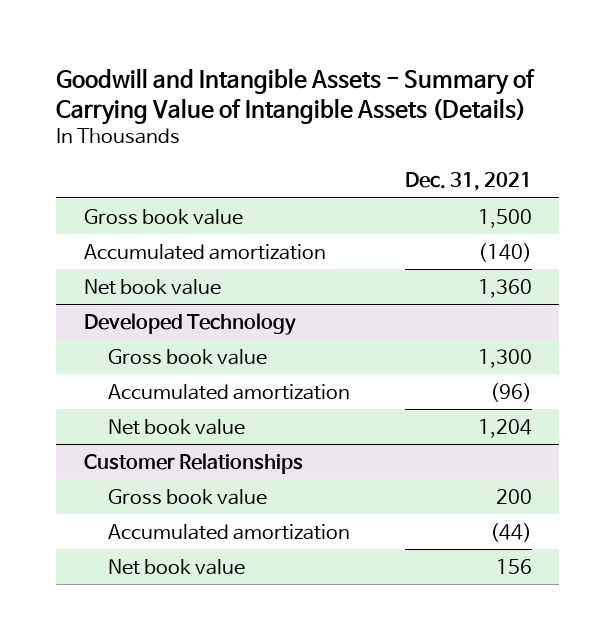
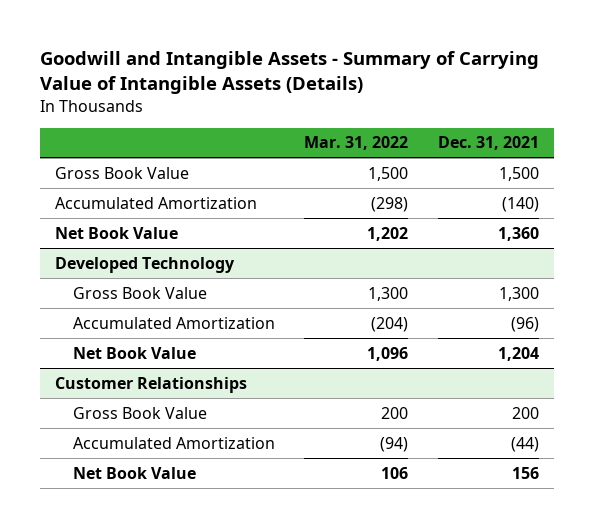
- | Dec. 31, 2021
+ | Mar. 31, 2022 | Dec. 31, 2021
- Gross book value | 1,500
- Accumulated amortization | (140)
- Net book value | 1,360
+ Gross Book Value | 1,500 | 1,500
+ Accumulated Amortization | (298) | (140)
+ Net Book Value | 1,202 | 1,360
@ Developed Technology
- Gross book value | 1,300
- Accumulated amortization | (96)
- Net book value | 1,204
+ Gross Book Value | 1,300 | 1,300
+ Accumulated Amortization | (204) | (96)
+ Net Book Value | 1,096 | 1,204
@ Customer Relationships
- Gross book value | 200
- Accumulated amortization | (44)
- Net book value | 156
+ Gross Book Value | 200 | 200
+ Accumulated Amortization | (94) | (44)
+ Net Book Value | 106 | 156

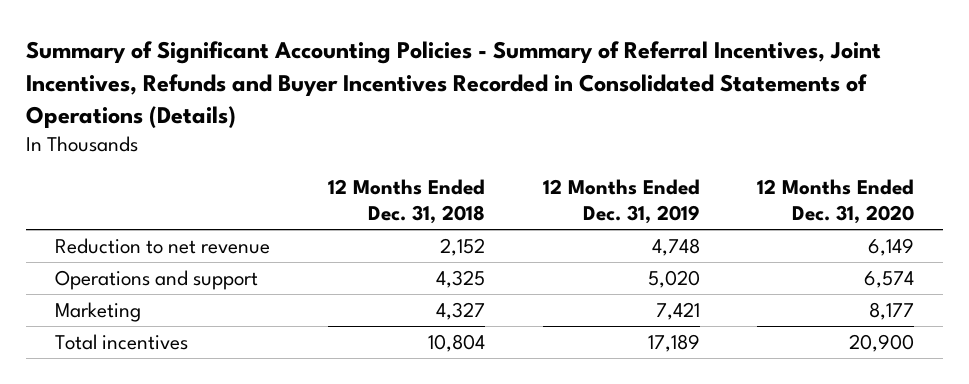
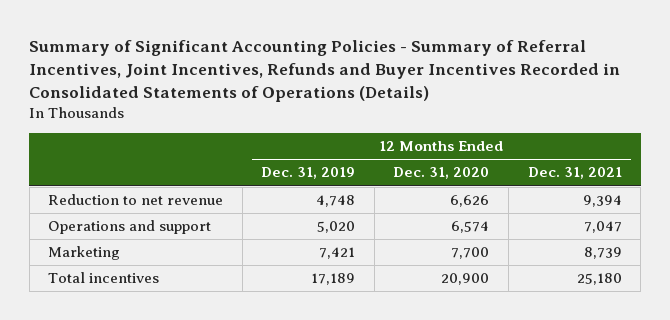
- | 12 Months Ended Dec. 31, 2018 | 12 Months Ended Dec. 31, 2019 | 12 Months Ended Dec. 31, 2020
+ | 12 Months Ended Dec. 31, 2019 | 12 Months Ended Dec. 31, 2020 | 12 Months Ended Dec. 31, 2021
- Reduction to net revenue | 2,152 | 4,748 | 6,149
+ Reduction to net revenue | 4,748 | 6,626 | 9,394
- Marketing | 4,327 | 7,421 | 8,177
+ Marketing | 7,421 | 7,700 | 8,739

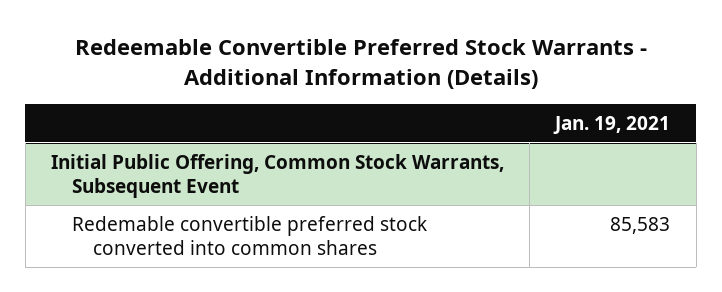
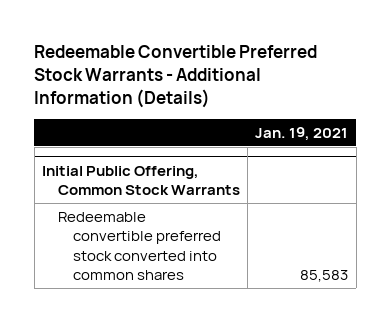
- Initial Public Offering, Common Stock Warrants, Subsequent Event
- Redemable convertible preferred stock converted into common shares | 85,583
+ Initial Public Offering, Common Stock Warrants
+ Redeemable convertible preferred stock converted into common shares | 85,583

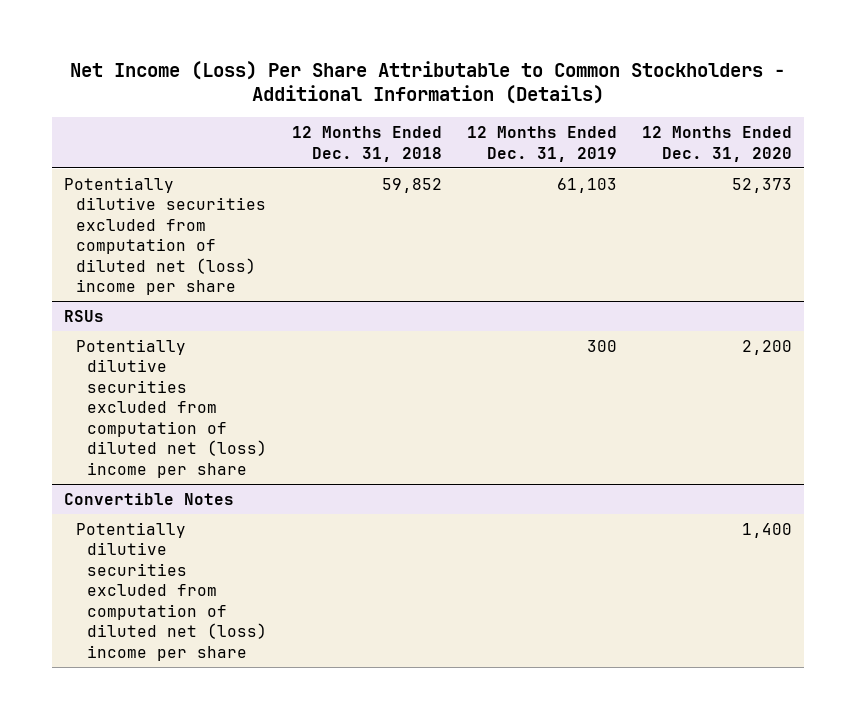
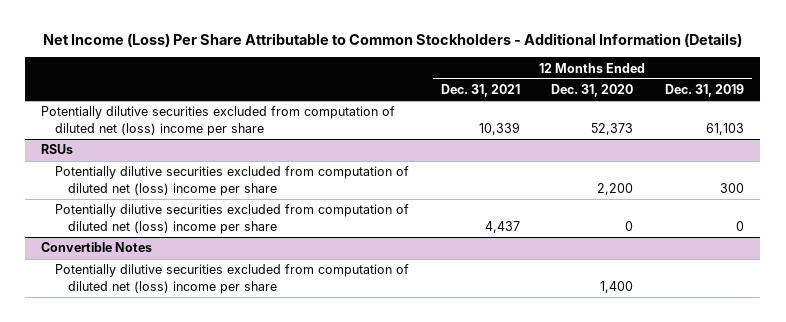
- | 12 Months Ended Dec. 31, 2018 | 12 Months Ended Dec. 31, 2019 | 12 Months Ended Dec. 31, 2020
+ | 12 Months Ended Dec. 31, 2021 | 12 Months Ended Dec. 31, 2020 | 12 Months Ended Dec. 31, 2019
@ RSUs
+ Potentially dilutive securities excluded from computation of diluted net (loss) income per share | 4,437 | 0 | 0

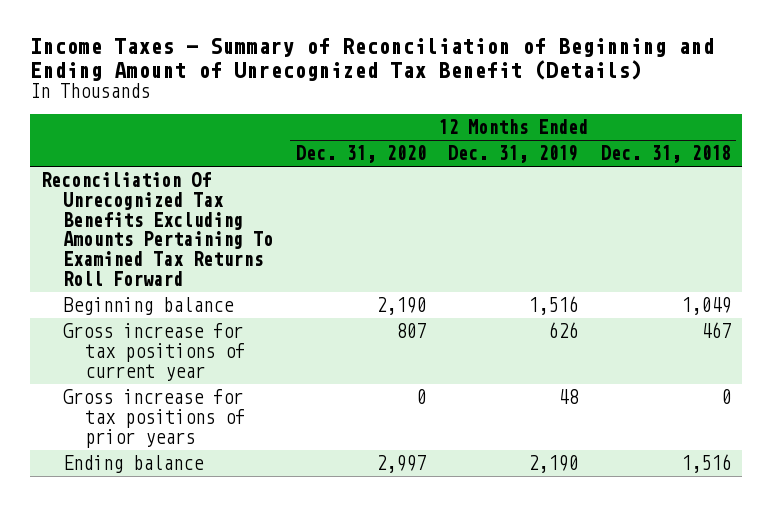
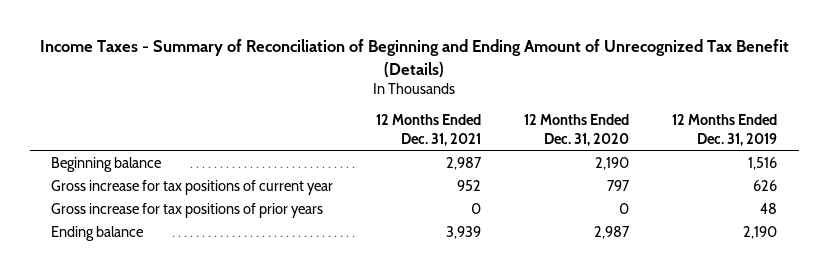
- | 12 Months Ended Dec. 31, 2020 | 12 Months Ended Dec. 31, 2019 | 12 Months Ended Dec. 31, 2018
+ | 12 Months Ended Dec. 31, 2021 | 12 Months Ended Dec. 31, 2020 | 12 Months Ended Dec. 31, 2019
- Reconciliation Of Unrecognized Tax Benefits Excluding Amounts Pertaining To Examined Tax Returns Roll Forward
- Gross increase for tax positions of current year | 807 | 626 | 467
+ Gross increase for tax positions of current year | 952 | 797 | 626
- Ending balance | 2,997 | 2,190 | 1,516
+ Ending balance | 3,939 | 2,987 | 2,190

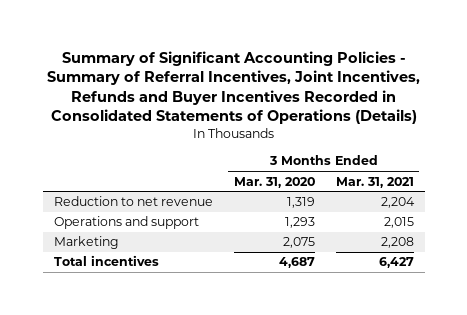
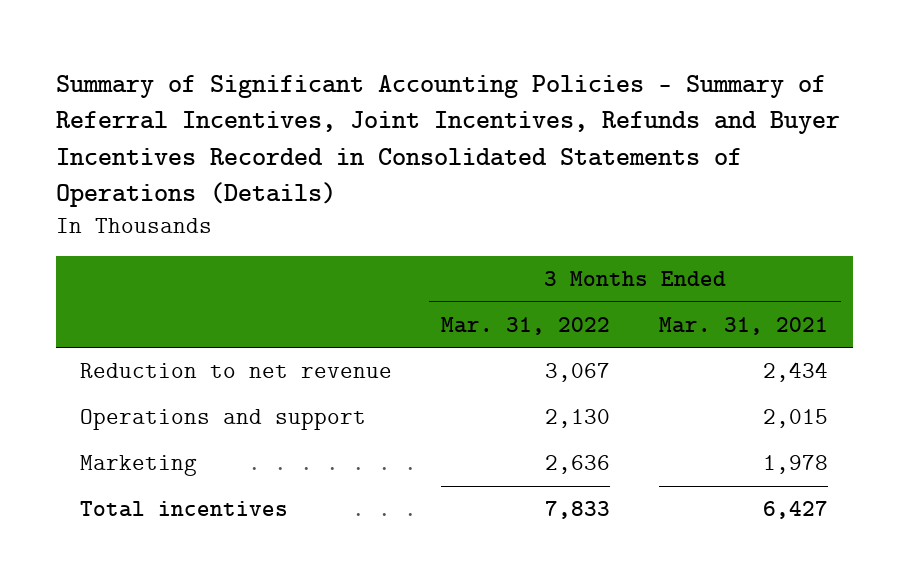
- | 3 Months Ended Mar. 31, 2020 | 3 Months Ended Mar. 31, 2021
+ | 3 Months Ended Mar. 31, 2022 | 3 Months Ended Mar. 31, 2021
- Reduction to net revenue | 1,319 | 2,204
+ Reduction to net revenue | 3,067 | 2,434
- Marketing | 2,075 | 2,208
+ Marketing | 2,636 | 1,978

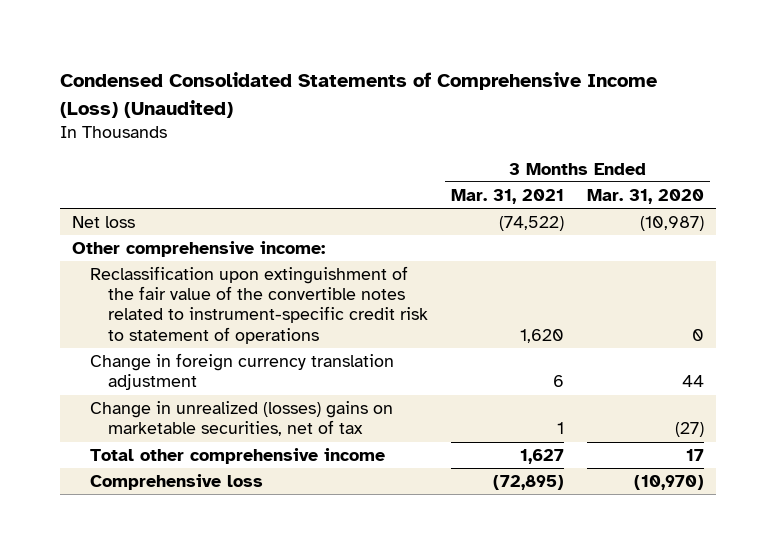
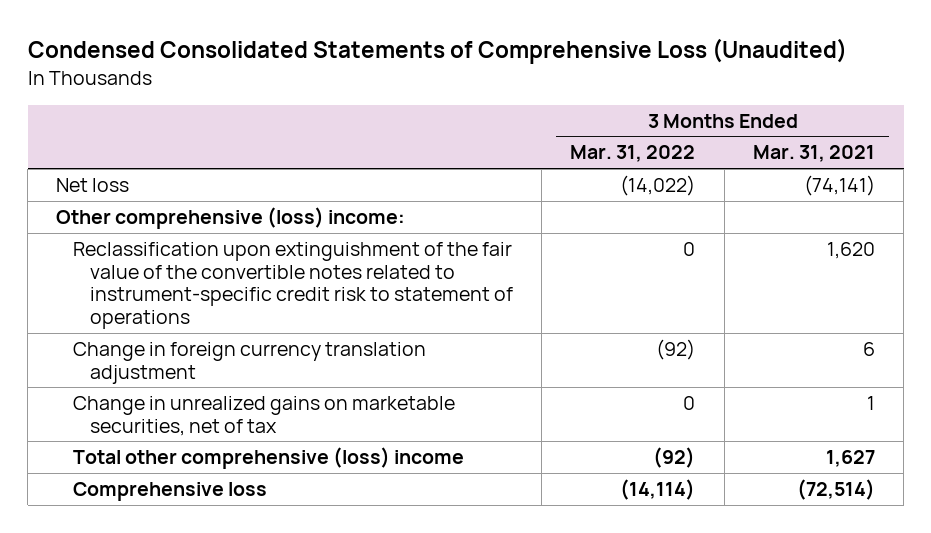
- Condensed Consolidated Statements of Comprehensive Income (Loss) (Unaudited)
+ Condensed Consolidated Statements of Comprehensive Loss (Unaudited)
- | 3 Months Ended Mar. 31, 2021 | 3 Months Ended Mar. 31, 2020
+ | 3 Months Ended Mar. 31, 2022 | 3 Months Ended Mar. 31, 2021
- Net loss | (74,522) | (10,987)
- Other comprehensive income:
+ Net loss | (14,022) | (74,141)
+ Other comprehensive (loss) income:
- Change in unrealized (losses) gains on marketable securities, net of tax | 1 | (27)
- Total other comprehensive income | 1,627 | 17
- Comprehensive loss | (72,895) | (10,970)
+ Change in unrealized gains on marketable securities, net of tax | 0 | 1
+ Total other comprehensive (loss) income | (92) | 1,627
+ Comprehensive loss | (14,114) | (72,514)

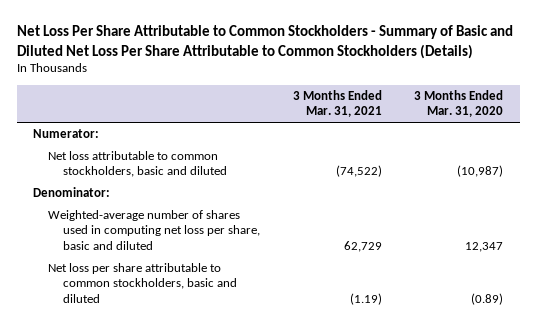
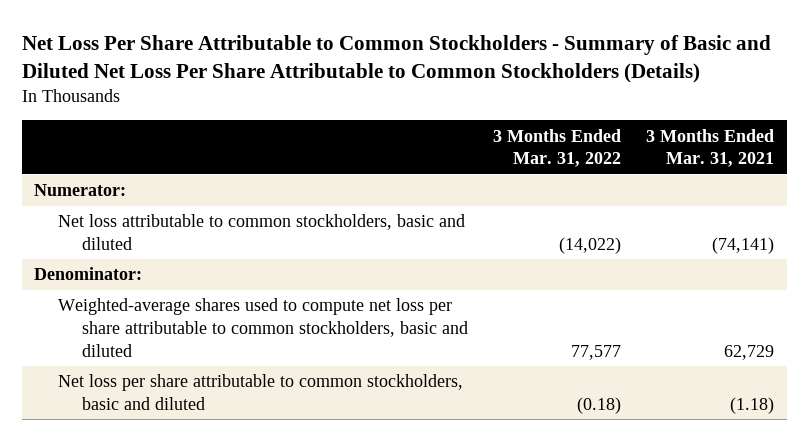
- | 3 Months Ended Mar. 31, 2021 | 3 Months Ended Mar. 31, 2020
+ | 3 Months Ended Mar. 31, 2022 | 3 Months Ended Mar. 31, 2021
- Net loss attributable to common stockholders, basic and diluted | (74,522) | (10,987)
+ Net loss attributable to common stockholders, basic and diluted | (14,022) | (74,141)
- Weighted-average number of shares used in computing net loss per share, basic and diluted | 62,729 | 12,347
- Net loss per share attributable to common stockholders, basic and diluted | (1.19) | (0.89)
+ Weighted-average shares used to compute net loss per share attributable to common stockholders, basic and diluted | 77,577 | 62,729
+ Net loss per share attributable to common stockholders, basic and diluted | (0.18) | (1.18)

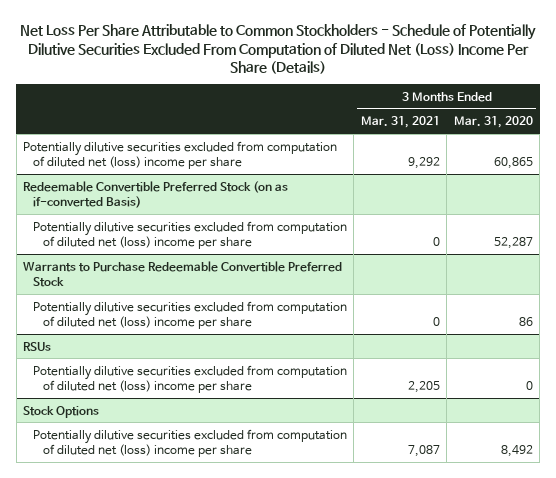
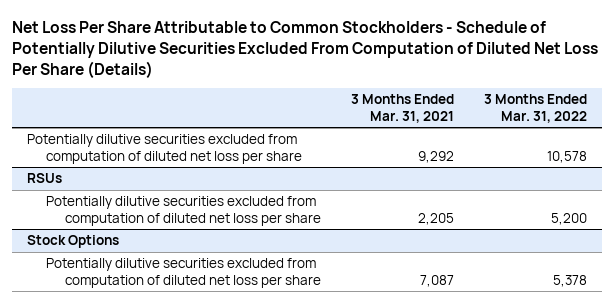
- Net Loss Per Share Attributable to Common Stockholders - Schedule of Potentially Dilutive Securities Excluded From Computation of Diluted Net (Loss) Income Per Share (Details)
+ Net Loss Per Share Attributable to Common Stockholders - Schedule of Potentially Dilutive Securities Excluded From Computation of Diluted Net Loss Per Share (Details)
- | 3 Months Ended Mar. 31, 2021 | 3 Months Ended Mar. 31, 2020
+ | 3 Months Ended Mar. 31, 2021 | 3 Months Ended Mar. 31, 2022
- Potentially dilutive securities excluded from computation of diluted net (loss) income per share | 9,292 | 60,865
- Redeemable Convertible Preferred Stock (on as if-converted Basis)
- Potentially dilutive securities excluded from computation of diluted net (loss) income per share | 0 | 52,287
- Warrants to Purchase Redeemable Convertible Preferred Stock
- Potentially dilutive securities excluded from computation of diluted net (loss) income per share | 0 | 86
+ Potentially dilutive securities excluded from computation of diluted net loss per share | 9,292 | 10,578
@ RSUs
- Potentially dilutive securities excluded from computation of diluted net (loss) income per share | 2,205 | 0
+ Potentially dilutive securities excluded from computation of diluted net loss per share | 2,205 | 5,200
@ Stock Options
- Potentially dilutive securities excluded from computation of diluted net (loss) income per share | 7,087 | 8,492
+ Potentially dilutive securities excluded from computation of diluted net loss per share | 7,087 | 5,378

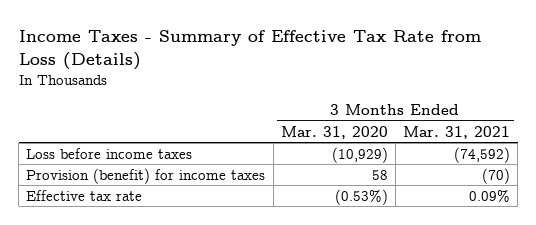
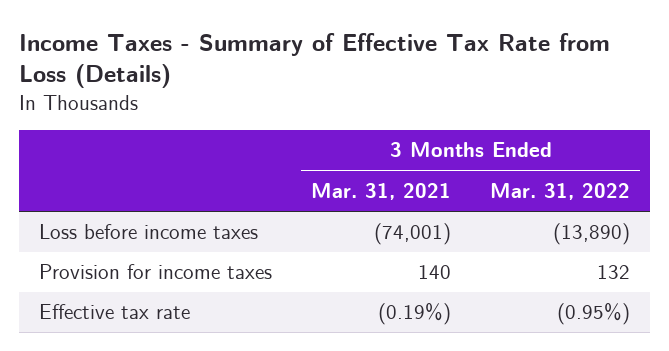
- | 3 Months Ended Mar. 31, 2020 | 3 Months Ended Mar. 31, 2021
+ | 3 Months Ended Mar. 31, 2021 | 3 Months Ended Mar. 31, 2022
- Loss before income taxes | (10,929) | (74,592)
- Provision (benefit) for income taxes | 58 | (70)
- Effective tax rate | (0.53%) | 0.09%
+ Loss before income taxes | (74,001) | (13,890)
+ Provision for income taxes | 140 | 132
+ Effective tax rate | (0.19%) | (0.95%)

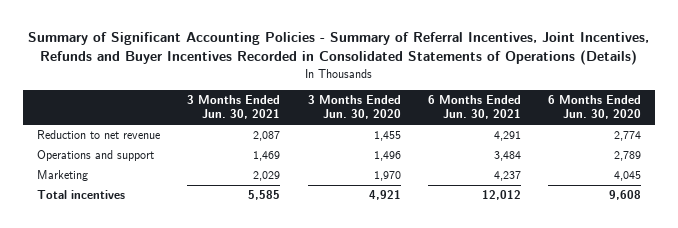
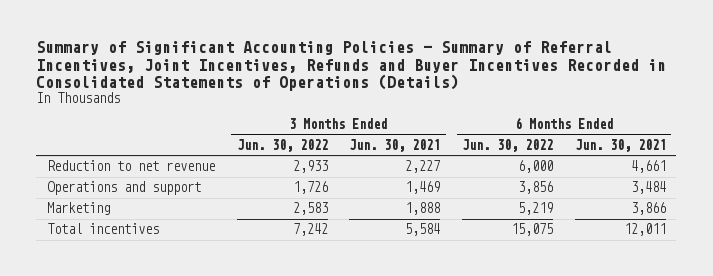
- | 3 Months Ended Jun. 30, 2021 | 3 Months Ended Jun. 30, 2020 | 6 Months Ended Jun. 30, 2021 | 6 Months Ended Jun. 30, 2020
+ | 3 Months Ended Jun. 30, 2022 | 3 Months Ended Jun. 30, 2021 | 6 Months Ended Jun. 30, 2022 | 6 Months Ended Jun. 30, 2021
- Reduction to net revenue | 2,087 | 1,455 | 4,291 | 2,774
+ Reduction to net revenue | 2,933 | 2,227 | 6,000 | 4,661
- Marketing | 2,029 | 1,970 | 4,237 | 4,045
- Total incentives | 5,585 | 4,921 | 12,012 | 9,608
+ Marketing | 2,583 | 1,888 | 5,219 | 3,866
+ Total incentives | 7,242 | 5,584 | 15,075 | 12,011

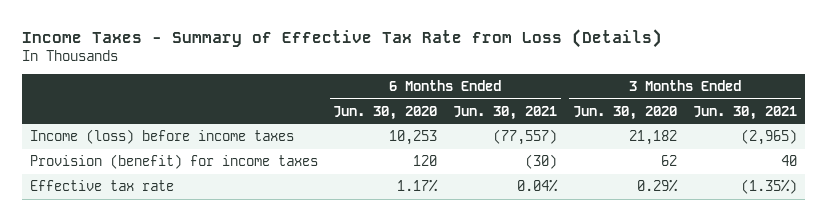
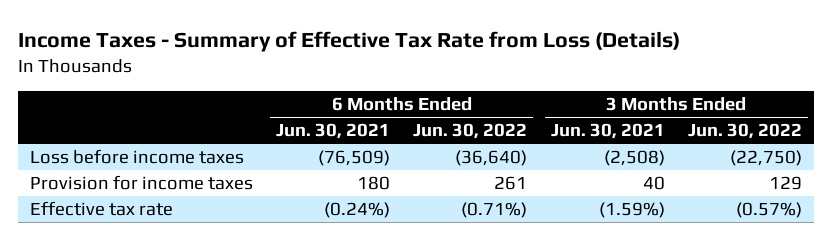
- | 6 Months Ended Jun. 30, 2020 | 6 Months Ended Jun. 30, 2021 | 3 Months Ended Jun. 30, 2020 | 3 Months Ended Jun. 30, 2021
+ | 6 Months Ended Jun. 30, 2021 | 6 Months Ended Jun. 30, 2022 | 3 Months Ended Jun. 30, 2021 | 3 Months Ended Jun. 30, 2022
- Income (loss) before income taxes | 10,253 | (77,557) | 21,182 | (2,965)
- Provision (benefit) for income taxes | 120 | (30) | 62 | 40
- Effective tax rate | 1.17% | 0.04% | 0.29% | (1.35%)
+ Loss before income taxes | (76,509) | (36,640) | (2,508) | (22,750)
+ Provision for income taxes | 180 | 261 | 40 | 129
+ Effective tax rate | (0.24%) | (0.71%) | (1.59%) | (0.57%)

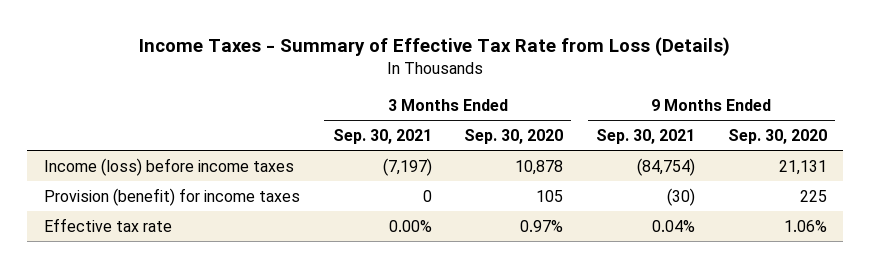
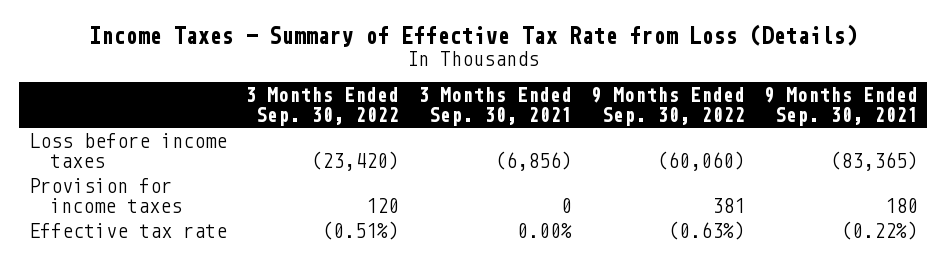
- | 3 Months Ended Sep. 30, 2021 | 3 Months Ended Sep. 30, 2020 | 9 Months Ended Sep. 30, 2021 | 9 Months Ended Sep. 30, 2020
+ | 3 Months Ended Sep. 30, 2022 | 3 Months Ended Sep. 30, 2021 | 9 Months Ended Sep. 30, 2022 | 9 Months Ended Sep. 30, 2021
- Income (loss) before income taxes | (7,197) | 10,878 | (84,754) | 21,131
- Provision (benefit) for income taxes | 0 | 105 | (30) | 225
- Effective tax rate | 0.00% | 0.97% | 0.04% | 1.06%
+ Loss before income taxes | (23,420) | (6,856) | (60,060) | (83,365)
+ Provision for income taxes | 120 | 0 | 381 | 180
+ Effective tax rate | (0.51%) | 0.00% | (0.63%) | (0.22%)

